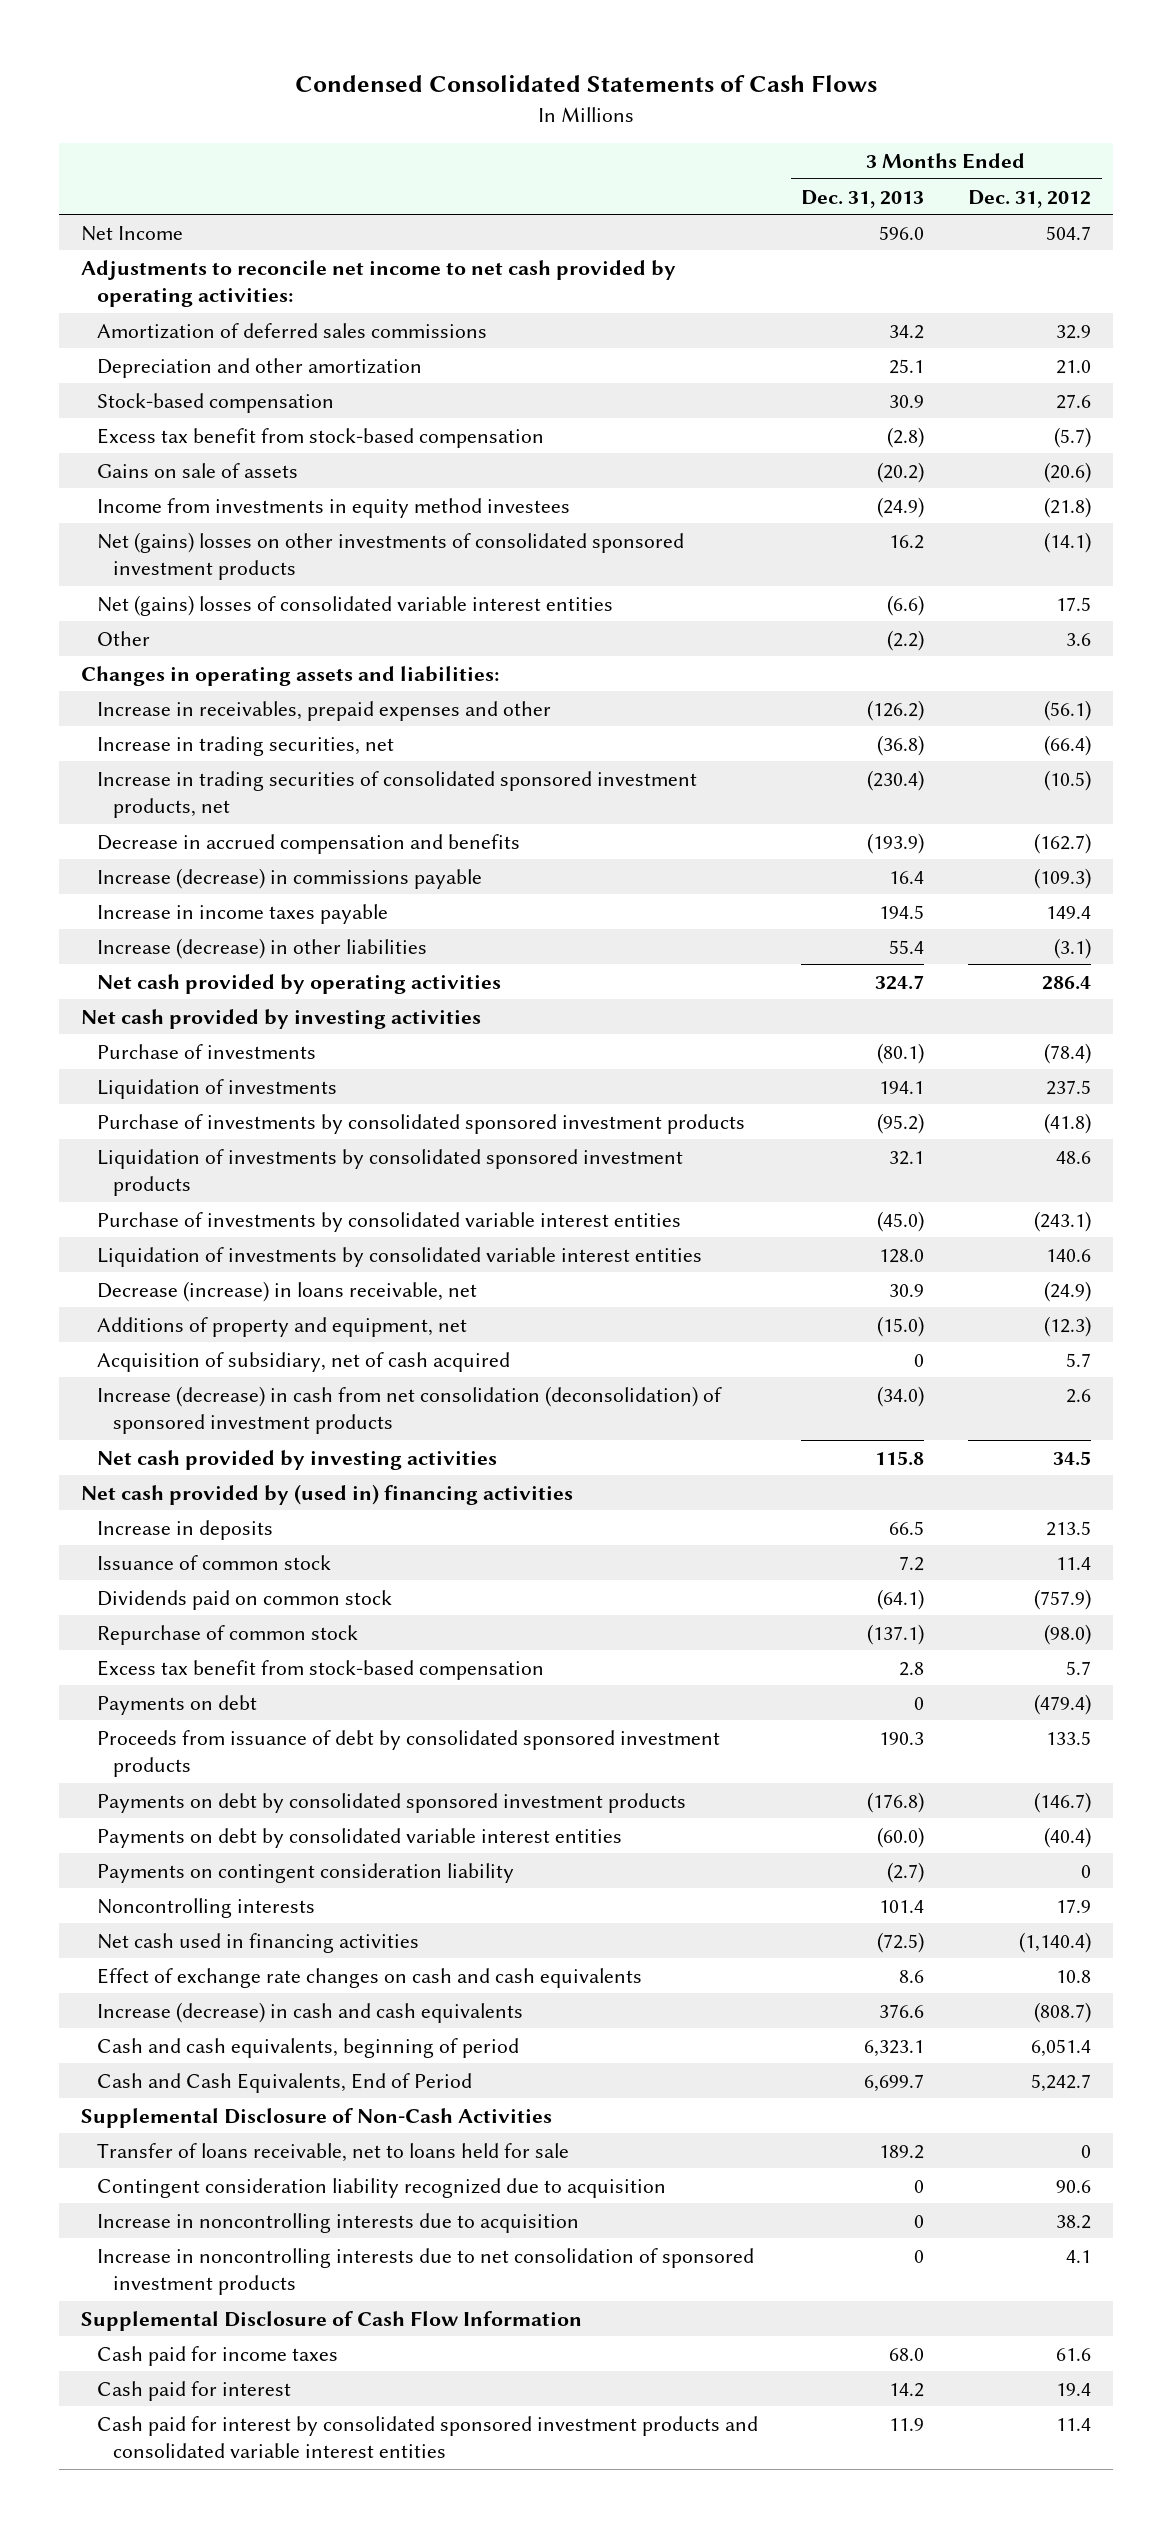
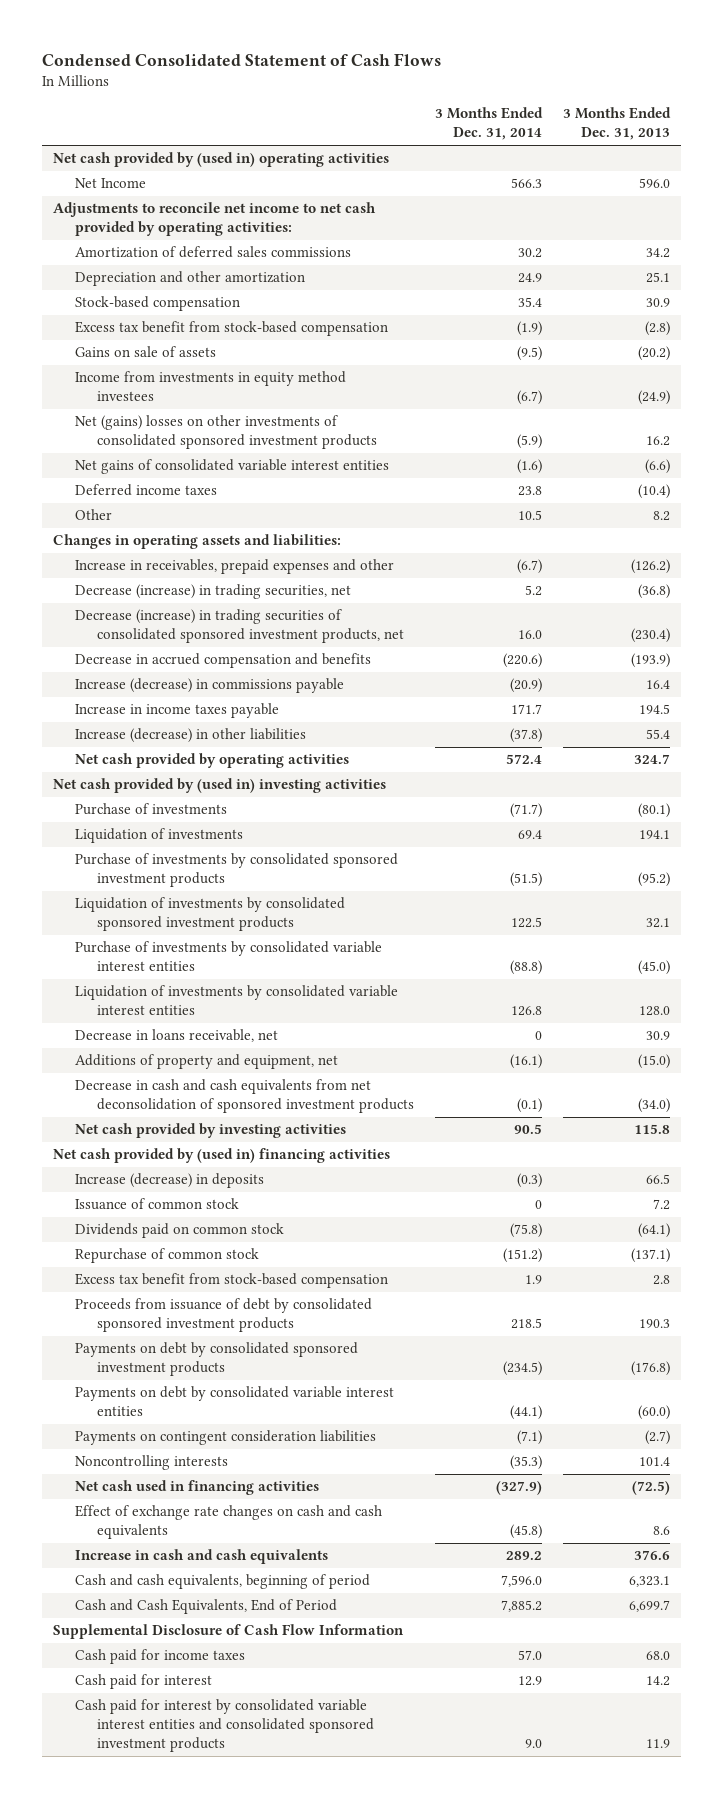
- Condensed Consolidated Statements of Cash Flows
+ Condensed Consolidated Statement of Cash Flows
- | 3 Months Ended Dec. 31, 2013 | 3 Months Ended Dec. 31, 2012
+ | 3 Months Ended Dec. 31, 2014 | 3 Months Ended Dec. 31, 2013
+ Net cash provided by (used in) operating activities
- Net (gains) losses of consolidated variable interest entities | (6.6) | 17.5
- Other | (2.2) | 3.6
+ Net gains of consolidated variable interest entities | (1.6) | (6.6)
+ Deferred income taxes | 23.8 | (10.4)
+ Other | 10.5 | 8.2
- Increase in trading securities, net | (36.8) | (66.4)
- Increase in trading securities of consolidated sponsored investment products, net | (230.4) | (10.5)
+ Decrease (increase) in trading securities, net | 5.2 | (36.8)
+ Decrease (increase) in trading securities of consolidated sponsored investment products, net | 16.0 | (230.4)
- Net cash provided by investing activities
+ Net cash provided by (used in) investing activities
- Decrease (increase) in loans receivable, net | 30.9 | (24.9)
+ Decrease in loans receivable, net | 0 | 30.9
- Acquisition of subsidiary, net of cash acquired | 0 | 5.7
- Increase (decrease) in cash from net consolidation (deconsolidation) of sponsored investment products | (34.0) | 2.6
+ Decrease in cash and cash equivalents from net deconsolidation of sponsored investment products | (0.1) | (34.0)
- Increase in deposits | 66.5 | 213.5
+ Increase (decrease) in deposits | (0.3) | 66.5
- Payments on debt | 0 | (479.4)
- Payments on contingent consideration liability | (2.7) | 0
+ Payments on contingent consideration liabilities | (7.1) | (2.7)
- Increase (decrease) in cash and cash equivalents | 376.6 | (808.7)
+ Increase in cash and cash equivalents | 289.2 | 376.6
- Supplemental Disclosure of Non-Cash Activities
- Transfer of loans receivable, net to loans held for sale | 189.2 | 0
- Contingent consideration liability recognized due to acquisition | 0 | 90.6
- Increase in noncontrolling interests due to acquisition | 0 | 38.2
- Increase in noncontrolling interests due to net consolidation of sponsored investment products | 0 | 4.1
- Cash paid for interest by consolidated sponsored investment products and consolidated variable interest entities | 11.9 | 11.4
+ Cash paid for interest by consolidated variable interest entities and consolidated sponsored investment products | 9.0 | 11.9

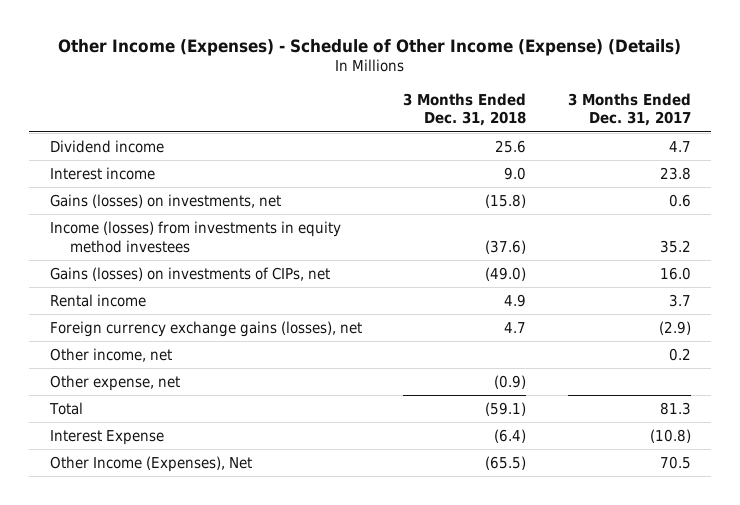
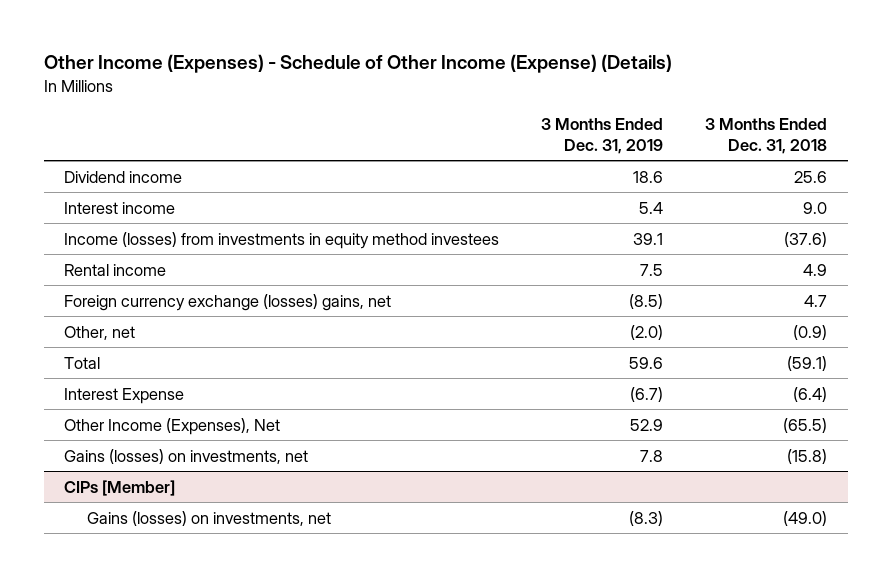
- | 3 Months Ended Dec. 31, 2018 | 3 Months Ended Dec. 31, 2017
+ | 3 Months Ended Dec. 31, 2019 | 3 Months Ended Dec. 31, 2018
- Gains (losses) on investments of CIPs, net | (49.0) | 16.0
- Foreign currency exchange gains (losses), net | 4.7 | (2.9)
- Other income, net | | 0.2
- Other expense, net | (0.9) |
+ Foreign currency exchange (losses) gains, net | (8.5) | 4.7
+ Other, net | (2.0) | (0.9)
moved down: Gains (losses) on investments, net | 7.8 | (15.8)
+ CIPs [Member]
+ Gains (losses) on investments, net | (8.3) | (49.0)

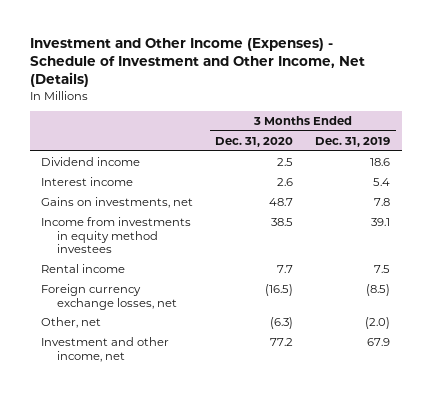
- Other Income (Expenses) - Schedule of Other Income (Expense) (Details)
+ Investment and Other Income (Expenses) - Schedule of Investment and Other Income, Net (Details)
- | 3 Months Ended Dec. 31, 2019 | 3 Months Ended Dec. 31, 2018
+ | 3 Months Ended Dec. 31, 2020 | 3 Months Ended Dec. 31, 2019
- Income (losses) from investments in equity method investees | 39.1 | (37.6)
+ Gains on investments, net | 48.7 | 7.8
+ Income from investments in equity method investees | 38.5 | 39.1
- Foreign currency exchange (losses) gains, net | (8.5) | 4.7
+ Foreign currency exchange losses, net | (16.5) | (8.5)
- Total | 59.6 | (59.1)
- Interest Expense | (6.7) | (6.4)
- Other Income (Expenses), Net | 52.9 | (65.5)
- Gains (losses) on investments, net | 7.8 | (15.8)
- CIPs [Member]
- Gains (losses) on investments, net | (8.3) | (49.0)
+ Investment and other income, net | 77.2 | 67.9

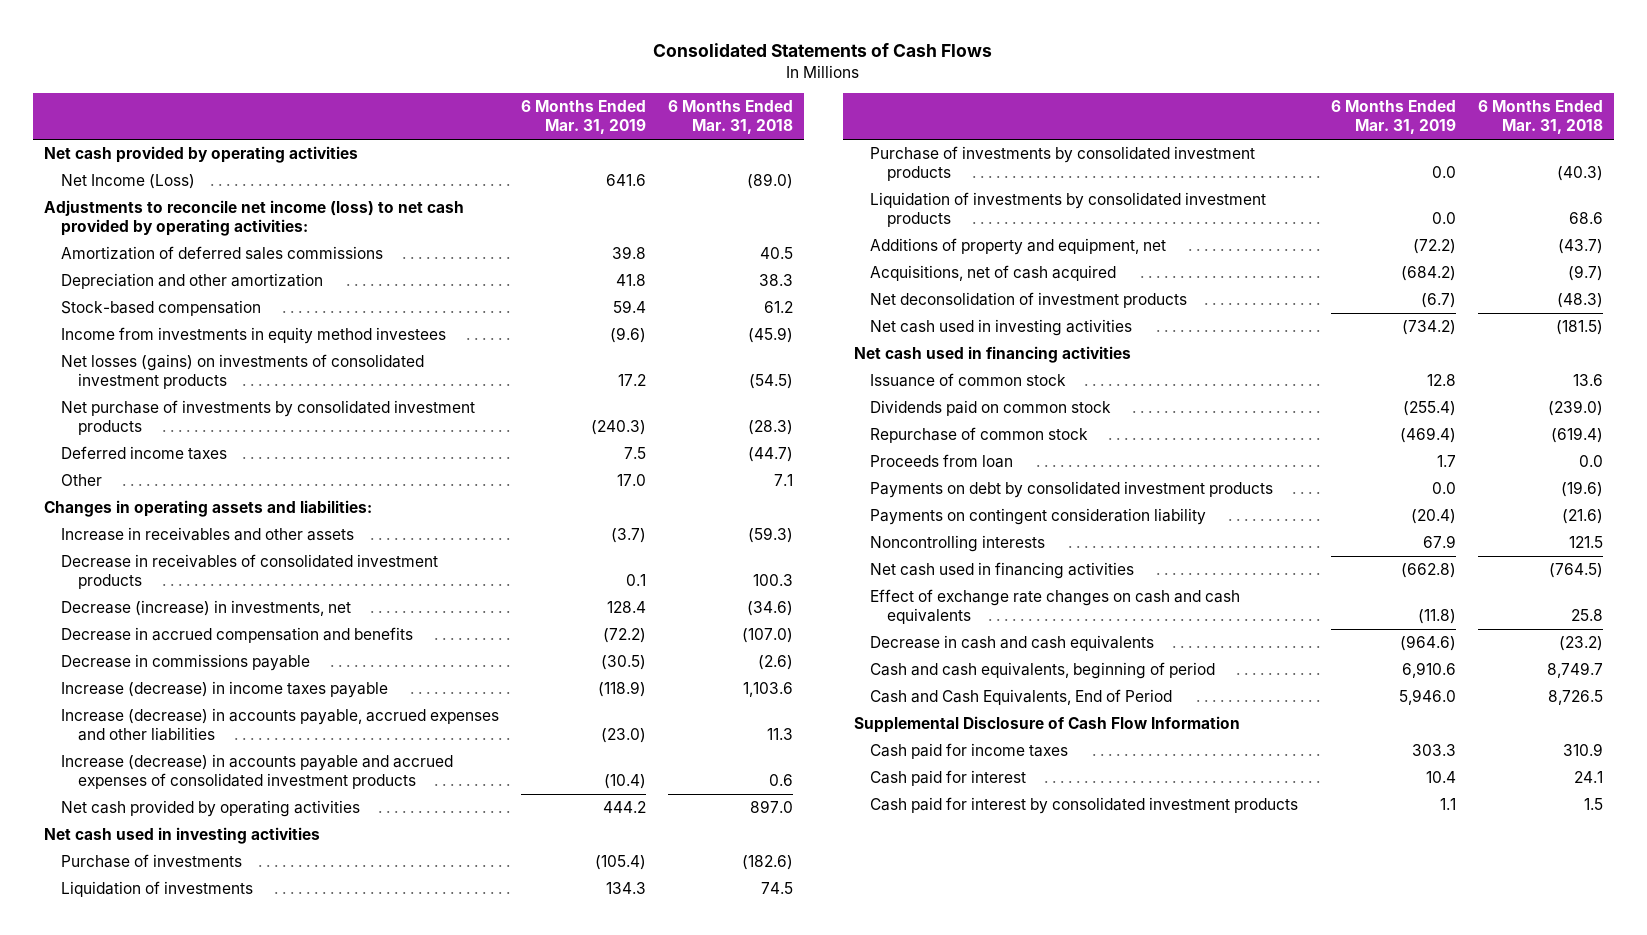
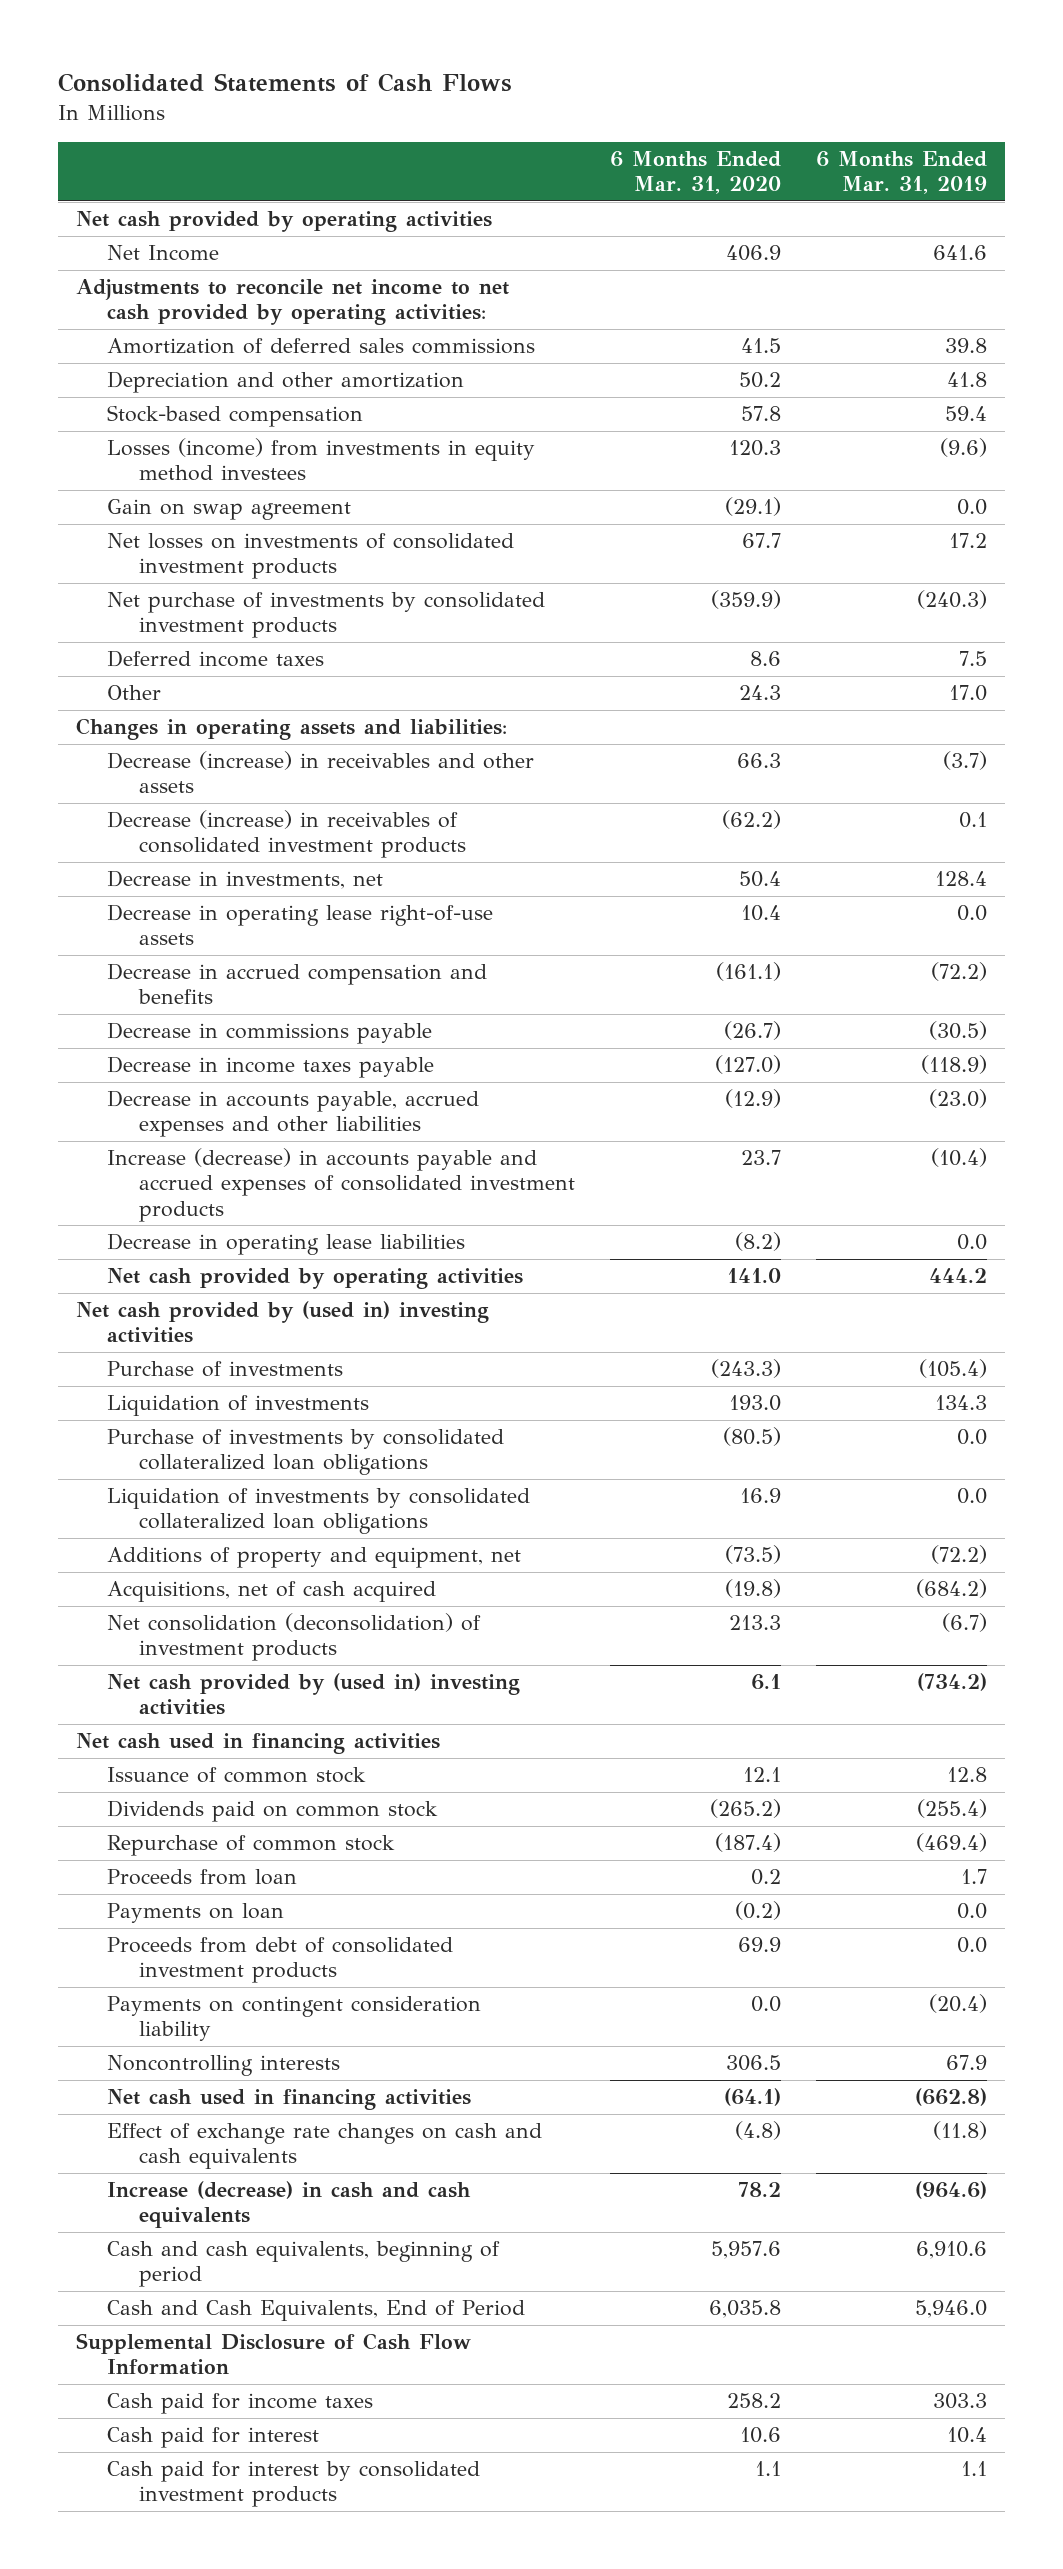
- | 6 Months Ended Mar. 31, 2019 | 6 Months Ended Mar. 31, 2018
+ | 6 Months Ended Mar. 31, 2020 | 6 Months Ended Mar. 31, 2019
- Net Income (Loss) | 641.6 | (89.0)
- Adjustments to reconcile net income (loss) to net cash provided by operating activities:
+ Net Income | 406.9 | 641.6
+ Adjustments to reconcile net income to net cash provided by operating activities:
- Income from investments in equity method investees | (9.6) | (45.9)
- Net losses (gains) on investments of consolidated investment products | 17.2 | (54.5)
+ Losses (income) from investments in equity method investees | 120.3 | (9.6)
+ Gain on swap agreement | (29.1) | 0.0
+ Net losses on investments of consolidated investment products | 67.7 | 17.2
- Increase in receivables and other assets | (3.7) | (59.3)
- Decrease in receivables of consolidated investment products | 0.1 | 100.3
- Decrease (increase) in investments, net | 128.4 | (34.6)
+ Decrease (increase) in receivables and other assets | 66.3 | (3.7)
+ Decrease (increase) in receivables of consolidated investment products | (62.2) | 0.1
+ Decrease in investments, net | 50.4 | 128.4
+ Decrease in operating lease right-of-use assets | 10.4 | 0.0
- Increase (decrease) in income taxes payable | (118.9) | 1,103.6
- Increase (decrease) in accounts payable, accrued expenses and other liabilities | (23.0) | 11.3
+ Decrease in income taxes payable | (127.0) | (118.9)
+ Decrease in accounts payable, accrued expenses and other liabilities | (12.9) | (23.0)
+ Decrease in operating lease liabilities | (8.2) | 0.0
- Net cash used in investing activities
+ Net cash provided by (used in) investing activities
- Purchase of investments by consolidated investment products | 0.0 | (40.3)
- Liquidation of investments by consolidated investment products | 0.0 | 68.6
+ Purchase of investments by consolidated collateralized loan obligations | (80.5) | 0.0
+ Liquidation of investments by consolidated collateralized loan obligations | 16.9 | 0.0
- Net deconsolidation of investment products | (6.7) | (48.3)
- Net cash used in investing activities | (734.2) | (181.5)
+ Net consolidation (deconsolidation) of investment products | 213.3 | (6.7)
+ Net cash provided by (used in) investing activities | 6.1 | (734.2)
- Payments on debt by consolidated investment products | 0.0 | (19.6)
+ Payments on loan | (0.2) | 0.0
+ Proceeds from debt of consolidated investment products | 69.9 | 0.0
- Decrease in cash and cash equivalents | (964.6) | (23.2)
+ Increase (decrease) in cash and cash equivalents | 78.2 | (964.6)

